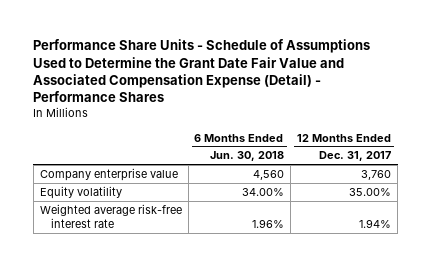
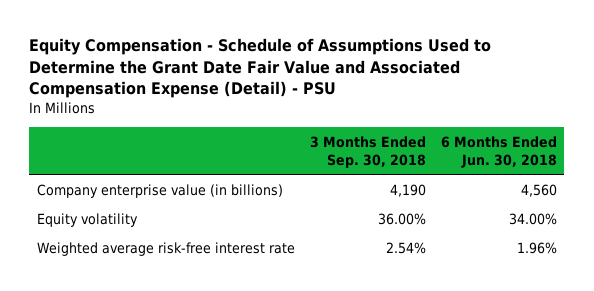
- Performance Share Units - Schedule of Assumptions Used to Determine the Grant Date Fair Value and Associated Compensation Expense (Detail) - Performance Shares
+ Equity Compensation - Schedule of Assumptions Used to Determine the Grant Date Fair Value and Associated Compensation Expense (Detail) - PSU
- | 6 Months Ended Jun. 30, 2018 | 12 Months Ended Dec. 31, 2017
+ | 3 Months Ended Sep. 30, 2018 | 6 Months Ended Jun. 30, 2018
- Company enterprise value | 4,560 | 3,760
+ Company enterprise value (in billions) | 4,190 | 4,560

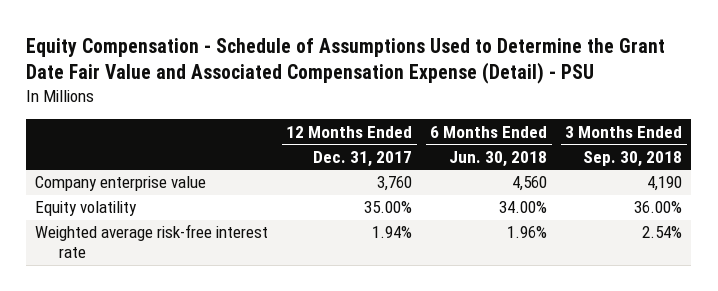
- | 3 Months Ended Sep. 30, 2018 | 6 Months Ended Jun. 30, 2018
+ | 12 Months Ended Dec. 31, 2017 | 6 Months Ended Jun. 30, 2018 | 3 Months Ended Sep. 30, 2018
- Company enterprise value (in billions) | 4,190 | 4,560
+ Company enterprise value | 3,760 | 4,560 | 4,190

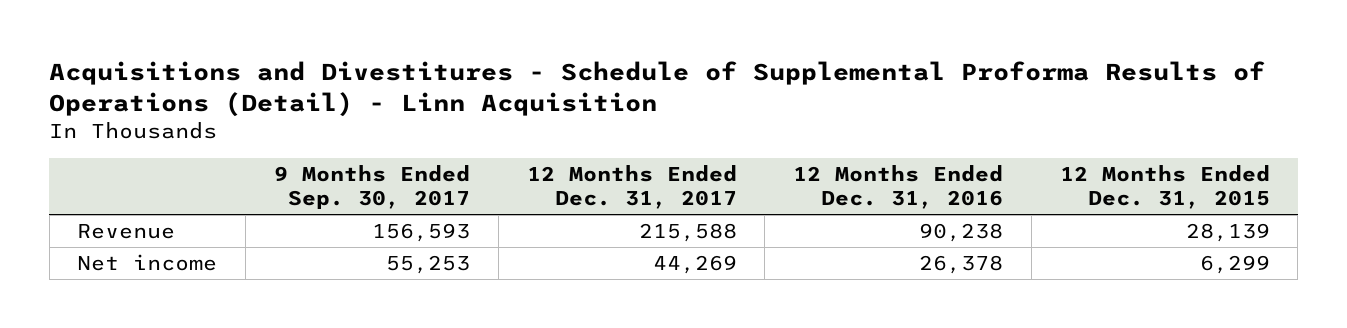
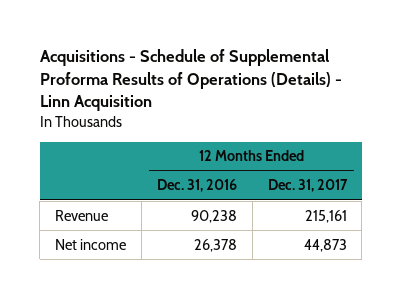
- Acquisitions and Divestitures - Schedule of Supplemental Proforma Results of Operations (Detail) - Linn Acquisition
+ Acquisitions - Schedule of Supplemental Proforma Results of Operations (Details) - Linn Acquisition
- | 9 Months Ended Sep. 30, 2017 | 12 Months Ended Dec. 31, 2017 | 12 Months Ended Dec. 31, 2016 | 12 Months Ended Dec. 31, 2015
+ | 12 Months Ended Dec. 31, 2016 | 12 Months Ended Dec. 31, 2017
- Revenue | 156,593 | 215,588 | 90,238 | 28,139
- Net income | 55,253 | 44,269 | 26,378 | 6,299
+ Revenue | 90,238 | 215,161
+ Net income | 26,378 | 44,873

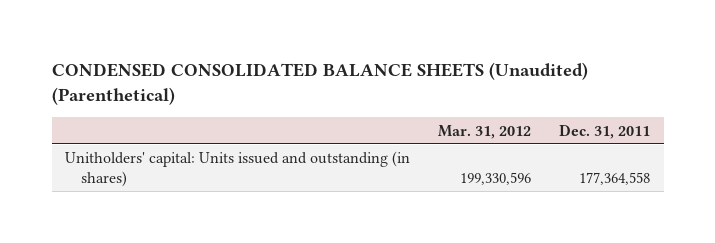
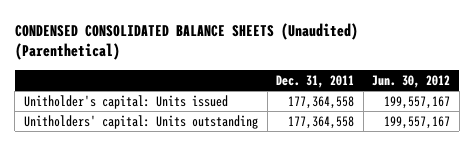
- | Mar. 31, 2012 | Dec. 31, 2011
+ | Dec. 31, 2011 | Jun. 30, 2012
- Unitholders' capital: Units issued and outstanding (in shares) | 199,330,596 | 177,364,558
+ Unitholder's capital: Units issued | 177,364,558 | 199,557,167
+ Unitholders' capital: Units outstanding | 177,364,558 | 199,557,167

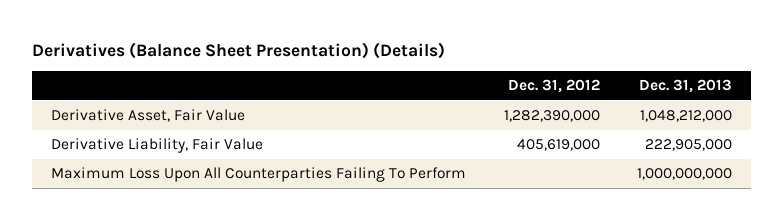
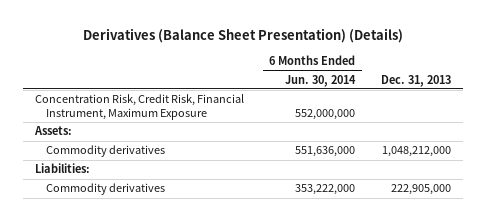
- | Dec. 31, 2012 | Dec. 31, 2013
+ | 6 Months Ended Jun. 30, 2014 | Dec. 31, 2013
- Derivative Asset, Fair Value | 1,282,390,000 | 1,048,212,000
- Derivative Liability, Fair Value | 405,619,000 | 222,905,000
- Maximum Loss Upon All Counterparties Failing To Perform | | 1,000,000,000
+ Concentration Risk, Credit Risk, Financial Instrument, Maximum Exposure | 552,000,000 |
+ Assets:
+ Commodity derivatives | 551,636,000 | 1,048,212,000
+ Liabilities:
+ Commodity derivatives | 353,222,000 | 222,905,000

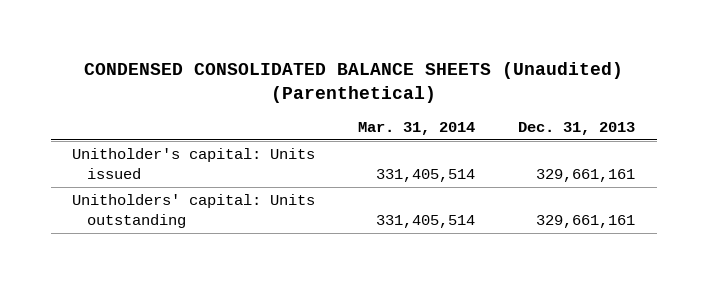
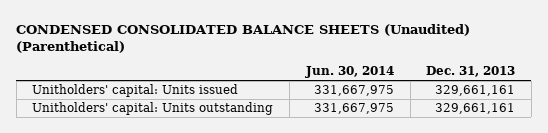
- | Mar. 31, 2014 | Dec. 31, 2013
+ | Jun. 30, 2014 | Dec. 31, 2013
- Unitholder's capital: Units issued | 331,405,514 | 329,661,161
+ Unitholders' capital: Units issued | 331,667,975 | 329,661,161

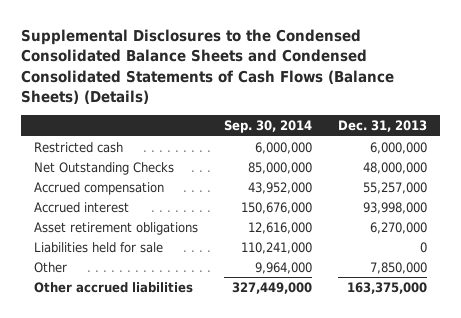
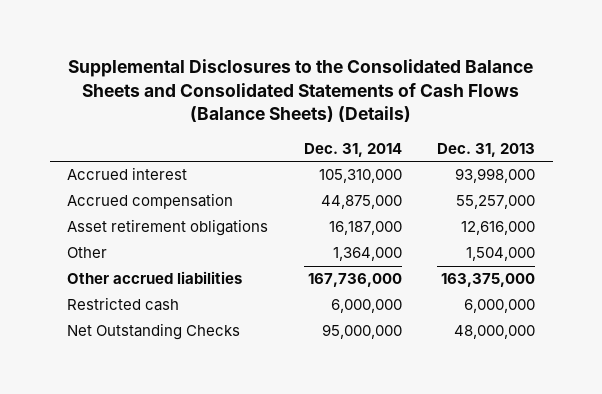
- Supplemental Disclosures to the Condensed Consolidated Balance Sheets and Condensed Consolidated Statements of Cash Flows (Balance Sheets) (Details)
+ Supplemental Disclosures to the Consolidated Balance Sheets and Consolidated Statements of Cash Flows (Balance Sheets) (Details)
- | Sep. 30, 2014 | Dec. 31, 2013
+ | Dec. 31, 2014 | Dec. 31, 2013
- Asset retirement obligations | 12,616,000 | 6,270,000
- Liabilities held for sale | 110,241,000 | 0
- Other | 9,964,000 | 7,850,000
moved down: Accrued compensation | 44,875,000 | 55,257,000
+ Asset retirement obligations | 16,187,000 | 12,616,000
+ Other | 1,364,000 | 1,504,000
moved down: Restricted cash | 6,000,000 | 6,000,000
moved down: Net Outstanding Checks | 95,000,000 | 48,000,000

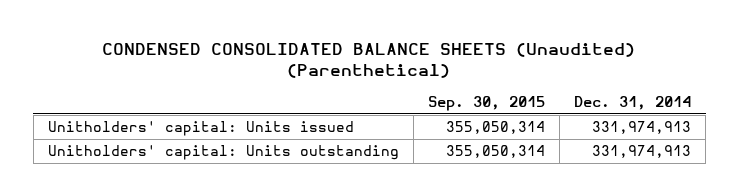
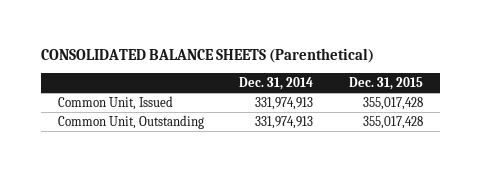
- CONDENSED CONSOLIDATED BALANCE SHEETS (Unaudited) (Parenthetical)
+ CONSOLIDATED BALANCE SHEETS (Parenthetical)
- | Sep. 30, 2015 | Dec. 31, 2014
+ | Dec. 31, 2014 | Dec. 31, 2015
- Unitholders' capital: Units issued | 355,050,314 | 331,974,913
- Unitholders' capital: Units outstanding | 355,050,314 | 331,974,913
+ Common Unit, Issued | 331,974,913 | 355,017,428
+ Common Unit, Outstanding | 331,974,913 | 355,017,428

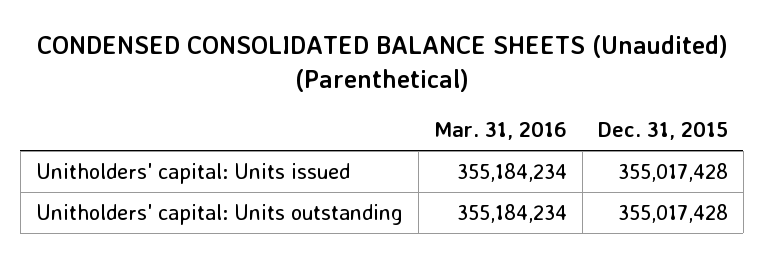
- CONSOLIDATED BALANCE SHEETS (Parenthetical)
+ CONDENSED CONSOLIDATED BALANCE SHEETS (Unaudited) (Parenthetical)
- | Dec. 31, 2014 | Dec. 31, 2015
+ | Mar. 31, 2016 | Dec. 31, 2015
- Common Unit, Issued | 331,974,913 | 355,017,428
- Common Unit, Outstanding | 331,974,913 | 355,017,428
+ Unitholders' capital: Units issued | 355,184,234 | 355,017,428
+ Unitholders' capital: Units outstanding | 355,184,234 | 355,017,428

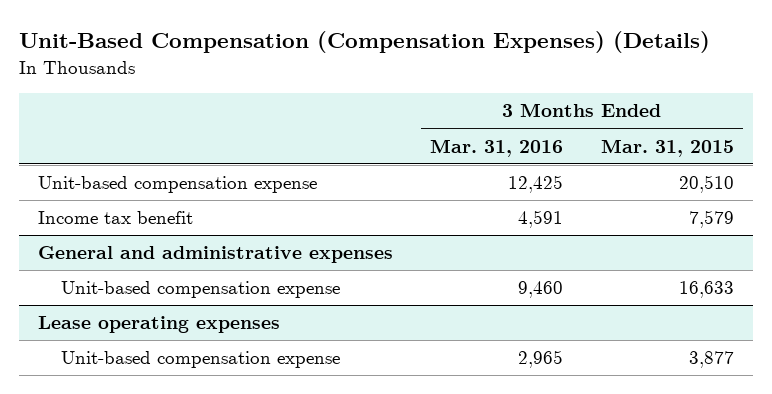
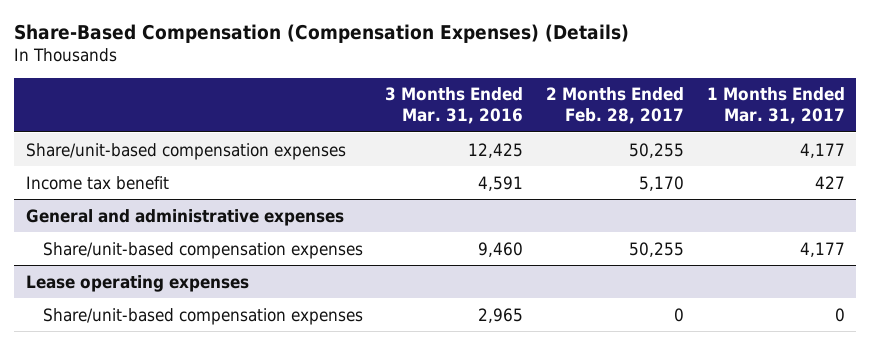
- Unit-Based Compensation (Compensation Expenses) (Details)
+ Share-Based Compensation (Compensation Expenses) (Details)
- | 3 Months Ended Mar. 31, 2016 | 3 Months Ended Mar. 31, 2015
+ | 3 Months Ended Mar. 31, 2016 | 2 Months Ended Feb. 28, 2017 | 1 Months Ended Mar. 31, 2017
- Unit-based compensation expense | 12,425 | 20,510
+ Share/unit-based compensation expenses | 12,425 | 50,255 | 4,177
@ General and administrative expenses
- Unit-based compensation expense | 9,460 | 16,633
+ Share/unit-based compensation expenses | 9,460 | 50,255 | 4,177
@ Lease operating expenses
- Unit-based compensation expense | 2,965 | 3,877
+ Share/unit-based compensation expenses | 2,965 | 0 | 0

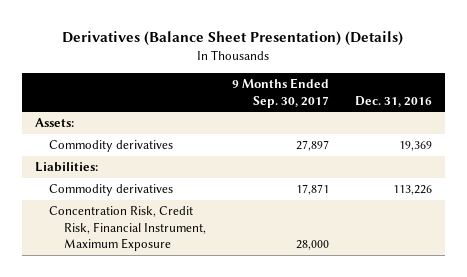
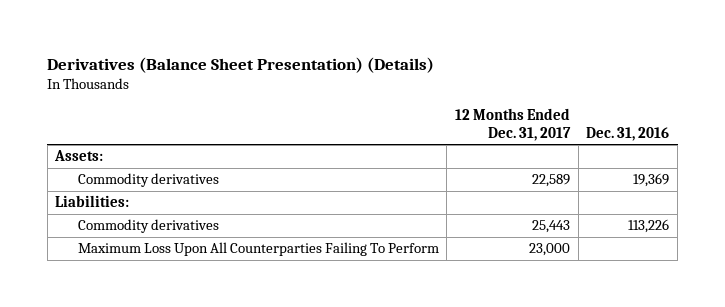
- | 9 Months Ended Sep. 30, 2017 | Dec. 31, 2016
+ | 12 Months Ended Dec. 31, 2017 | Dec. 31, 2016
- Concentration Risk, Credit Risk, Financial Instrument, Maximum Exposure | 28,000 |
+ Maximum Loss Upon All Counterparties Failing To Perform | 23,000 |

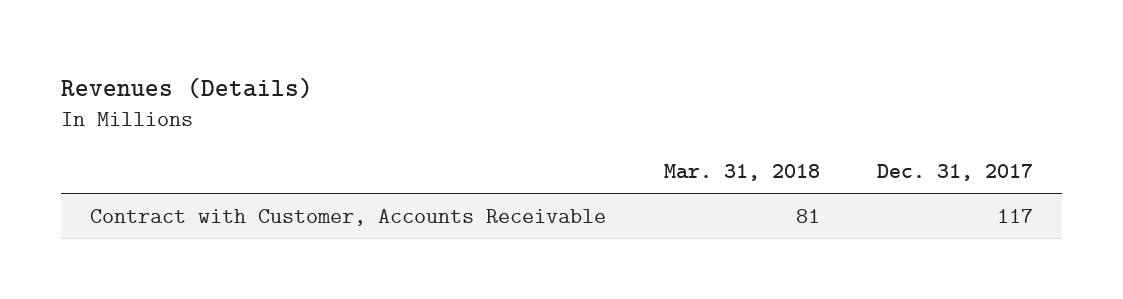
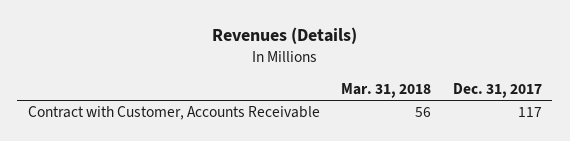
- Contract with Customer, Accounts Receivable | 81 | 117
+ Contract with Customer, Accounts Receivable | 56 | 117

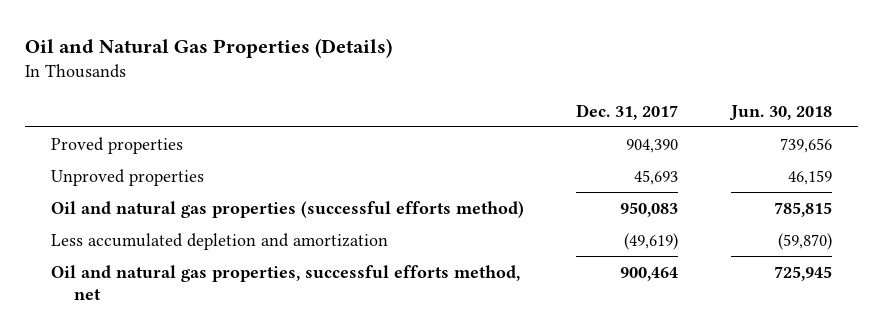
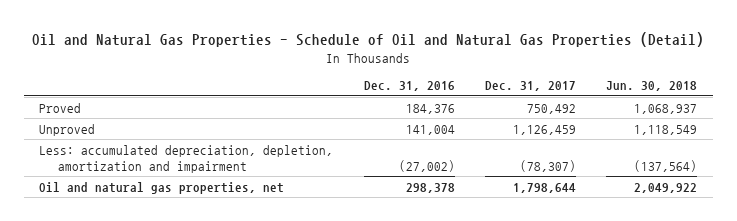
- Oil and Natural Gas Properties (Details)
+ Oil and Natural Gas Properties - Schedule of Oil and Natural Gas Properties (Detail)
- | Dec. 31, 2017 | Jun. 30, 2018
+ | Dec. 31, 2016 | Dec. 31, 2017 | Jun. 30, 2018
- Proved properties | 904,390 | 739,656
- Unproved properties | 45,693 | 46,159
- Oil and natural gas properties (successful efforts method) | 950,083 | 785,815
- Less accumulated depletion and amortization | (49,619) | (59,870)
- Oil and natural gas properties, successful efforts method, net | 900,464 | 725,945
+ Proved | 184,376 | 750,492 | 1,068,937
+ Unproved | 141,004 | 1,126,459 | 1,118,549
+ Less: accumulated depreciation, depletion, amortization and impairment | (27,002) | (78,307) | (137,564)
+ Oil and natural gas properties, net | 298,378 | 1,798,644 | 2,049,922

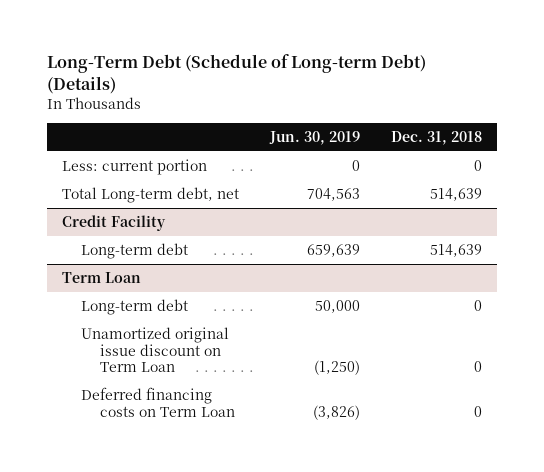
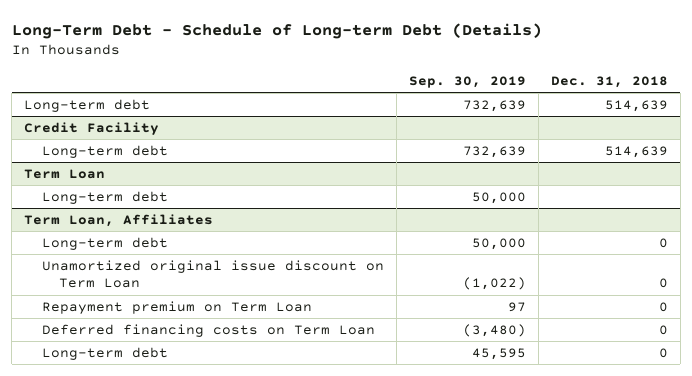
- Long-Term Debt (Schedule of Long-term Debt) (Details)
+ Long-Term Debt - Schedule of Long-term Debt (Details)
- | Jun. 30, 2019 | Dec. 31, 2018
+ | Sep. 30, 2019 | Dec. 31, 2018
- Less: current portion | 0 | 0
- Total Long-term debt, net | 704,563 | 514,639
+ Long-term debt | 732,639 | 514,639
@ Term Loan
+ Long-term debt | 50,000 |
+ Term Loan, Affiliates
+ Repayment premium on Term Loan | 97 | 0
+ Long-term debt | 45,595 | 0

